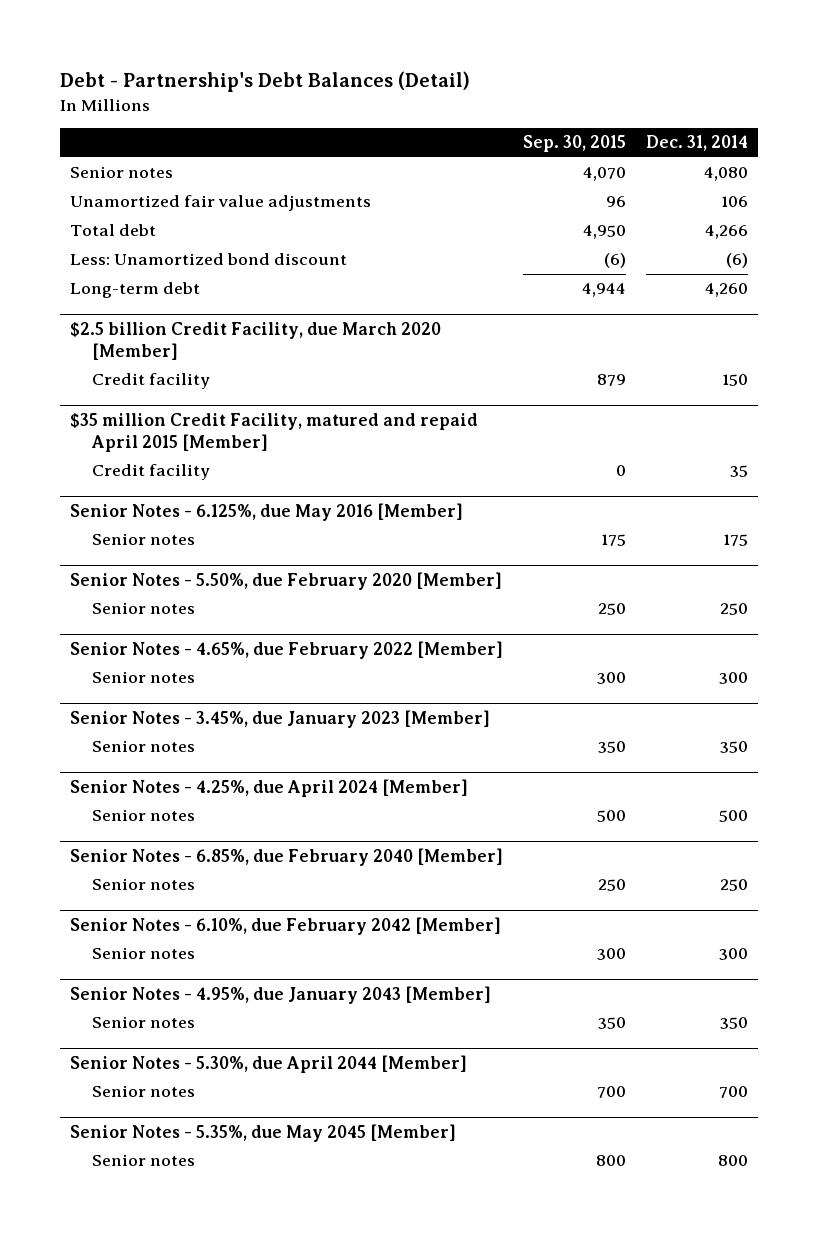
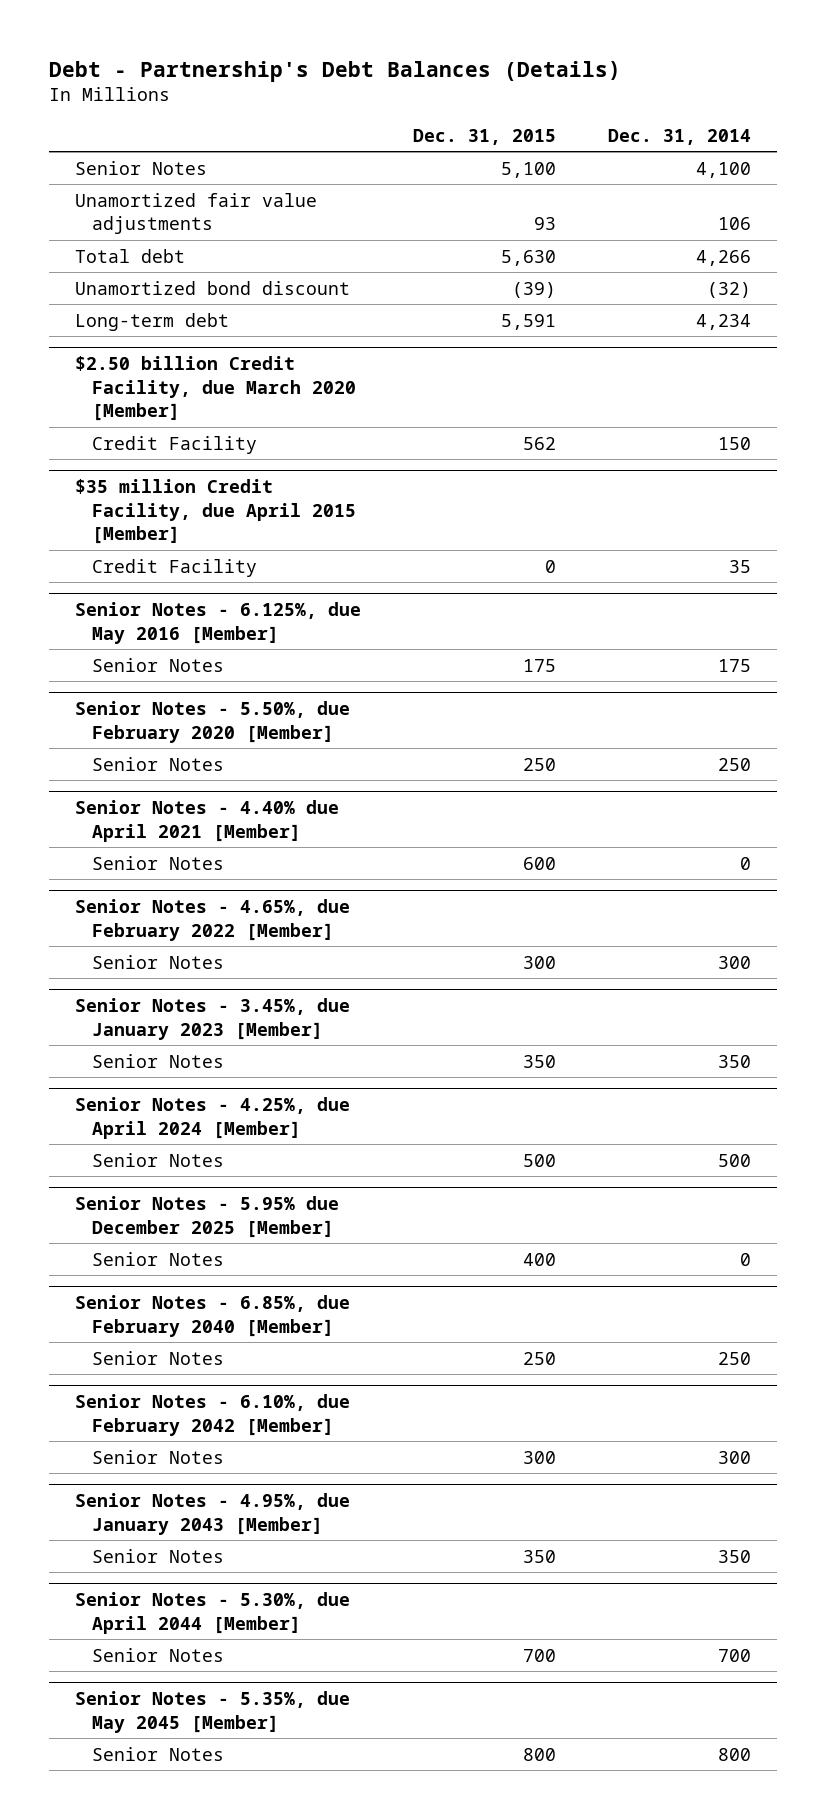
- Debt - Partnership's Debt Balances (Detail)
+ Debt - Partnership's Debt Balances (Details)
- | Sep. 30, 2015 | Dec. 31, 2014
+ | Dec. 31, 2015 | Dec. 31, 2014
- Senior notes | 4,070 | 4,080
+ Senior Notes | 5,100 | 4,100
- Less: Unamortized bond discount | (6) | (6)
- Long-term debt | 4,944 | 4,260
- $2.5 billion Credit Facility, due March 2020 [Member]
- Credit facility | 879 | 150
- $35 million Credit Facility, matured and repaid April 2015 [Member]
- Credit facility | 0 | 35
+ Unamortized bond discount | (39) | (32)
+ Long-term debt | 5,591 | 4,234
+ $2.50 billion Credit Facility, due March 2020 [Member]
+ Credit Facility | 562 | 150
+ $35 million Credit Facility, due April 2015 [Member]
+ Credit Facility | 0 | 35
@ Senior Notes - 6.125%, due May 2016 [Member]
- Senior notes | 175 | 175
+ Senior Notes | 175 | 175
@ Senior Notes - 5.50%, due February 2020 [Member]
- Senior notes | 250 | 250
+ Senior Notes | 250 | 250
+ Senior Notes - 4.40% due April 2021 [Member]
+ Senior Notes | 600 | 0
@ Senior Notes - 4.65%, due February 2022 [Member]
- Senior notes | 300 | 300
+ Senior Notes | 300 | 300
@ Senior Notes - 3.45%, due January 2023 [Member]
- Senior notes | 350 | 350
+ Senior Notes | 350 | 350
@ Senior Notes - 4.25%, due April 2024 [Member]
- Senior notes | 500 | 500
+ Senior Notes | 500 | 500
+ Senior Notes - 5.95% due December 2025 [Member]
+ Senior Notes | 400 | 0
@ Senior Notes - 6.85%, due February 2040 [Member]
- Senior notes | 250 | 250
+ Senior Notes | 250 | 250
@ Senior Notes - 6.10%, due February 2042 [Member]
- Senior notes | 300 | 300
+ Senior Notes | 300 | 300
@ Senior Notes - 4.95%, due January 2043 [Member]
- Senior notes | 350 | 350
+ Senior Notes | 350 | 350
@ Senior Notes - 5.30%, due April 2044 [Member]
- Senior notes | 700 | 700
+ Senior Notes | 700 | 700
@ Senior Notes - 5.35%, due May 2045 [Member]
- Senior notes | 800 | 800
+ Senior Notes | 800 | 800

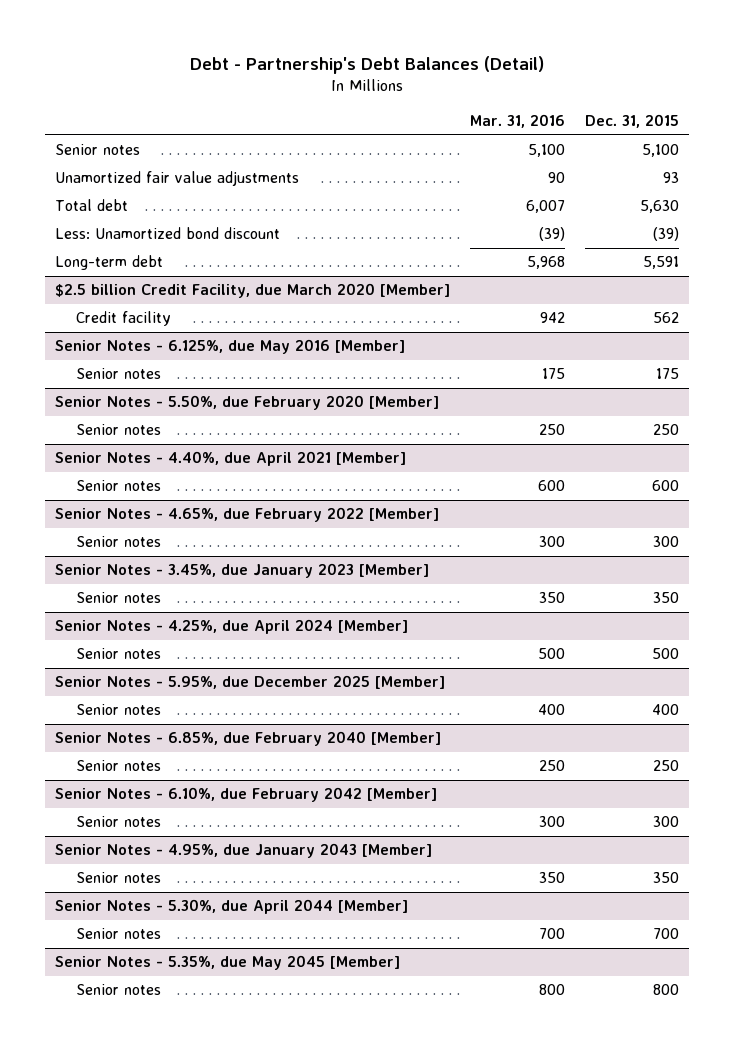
- Debt - Partnership's Debt Balances (Details)
+ Debt - Partnership's Debt Balances (Detail)
- | Dec. 31, 2015 | Dec. 31, 2014
+ | Mar. 31, 2016 | Dec. 31, 2015
- Senior Notes | 5,100 | 4,100
+ Senior notes | 5,100 | 5,100
- Unamortized bond discount | (39) | (32)
+ Less: Unamortized bond discount | (39) | (39)
- $2.50 billion Credit Facility, due March 2020 [Member]
- Credit Facility | 562 | 150
- $35 million Credit Facility, due April 2015 [Member]
- Credit Facility | 0 | 35
+ $2.5 billion Credit Facility, due March 2020 [Member]
+ Credit facility | 942 | 562
@ Senior Notes - 6.125%, due May 2016 [Member]
- Senior Notes | 175 | 175
+ Senior notes | 175 | 175
@ Senior Notes - 5.50%, due February 2020 [Member]
- Senior Notes | 250 | 250
- Senior Notes - 4.40% due April 2021 [Member]
- Senior Notes | 600 | 0
@ Senior Notes - 5.50%, due February 2020 [Member]
+ Senior notes | 250 | 250
+ Senior Notes - 4.40%, due April 2021 [Member]
+ Senior notes | 600 | 600
@ Senior Notes - 4.65%, due February 2022 [Member]
- Senior Notes | 300 | 300
+ Senior notes | 300 | 300
@ Senior Notes - 3.45%, due January 2023 [Member]
- Senior Notes | 350 | 350
+ Senior notes | 350 | 350
@ Senior Notes - 4.25%, due April 2024 [Member]
- Senior Notes | 500 | 500
- Senior Notes - 5.95% due December 2025 [Member]
- Senior Notes | 400 | 0
@ Senior Notes - 4.25%, due April 2024 [Member]
+ Senior notes | 500 | 500
+ Senior Notes - 5.95%, due December 2025 [Member]
+ Senior notes | 400 | 400
@ Senior Notes - 6.85%, due February 2040 [Member]
- Senior Notes | 250 | 250
+ Senior notes | 250 | 250
@ Senior Notes - 6.10%, due February 2042 [Member]
- Senior Notes | 300 | 300
+ Senior notes | 300 | 300
@ Senior Notes - 4.95%, due January 2043 [Member]
- Senior Notes | 350 | 350
+ Senior notes | 350 | 350
@ Senior Notes - 5.30%, due April 2044 [Member]
- Senior Notes | 700 | 700
+ Senior notes | 700 | 700
@ Senior Notes - 5.35%, due May 2045 [Member]
- Senior Notes | 800 | 800
+ Senior notes | 800 | 800

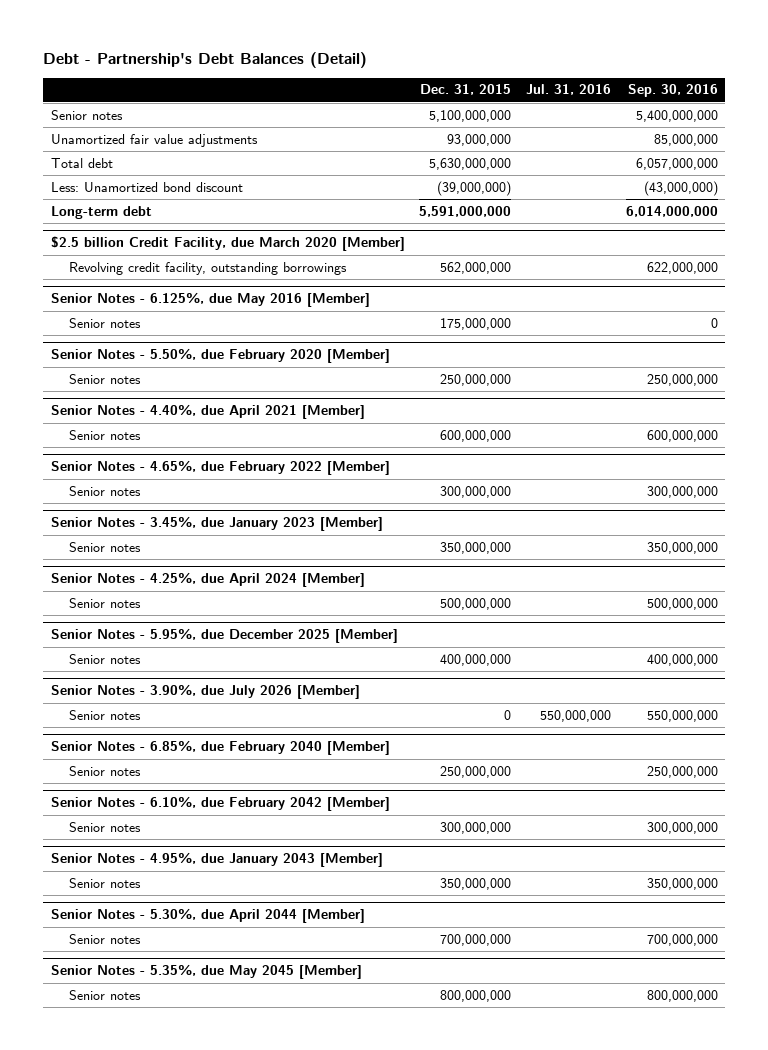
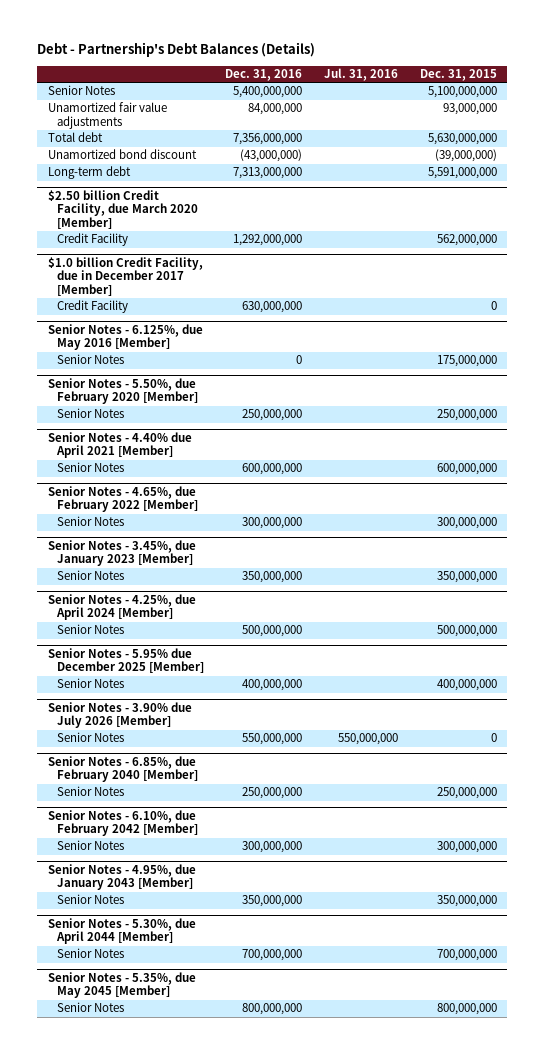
- Debt - Partnership's Debt Balances (Detail)
+ Debt - Partnership's Debt Balances (Details)
- | Dec. 31, 2015 | Jul. 31, 2016 | Sep. 30, 2016
+ | Dec. 31, 2016 | Jul. 31, 2016 | Dec. 31, 2015
- Senior notes | 5,100,000,000 | | 5,400,000,000
+ Senior Notes | 5,400,000,000 | | 5,100,000,000
- Less: Unamortized bond discount | (39,000,000) | | (43,000,000)
+ Unamortized bond discount | (43,000,000) | | (39,000,000)
- $2.5 billion Credit Facility, due March 2020 [Member]
- Revolving credit facility, outstanding borrowings | 562,000,000 | | 622,000,000
+ $2.50 billion Credit Facility, due March 2020 [Member]
+ Credit Facility | 1,292,000,000 | | 562,000,000
+ $1.0 billion Credit Facility, due in December 2017 [Member]
+ Credit Facility | 630,000,000 | | 0
@ Senior Notes - 6.125%, due May 2016 [Member]
- Senior notes | 175,000,000 | | 0
+ Senior Notes | 0 | | 175,000,000
@ Senior Notes - 5.50%, due February 2020 [Member]
- Senior notes | 250,000,000 | | 250,000,000
- Senior Notes - 4.40%, due April 2021 [Member]
- Senior notes | 600,000,000 | | 600,000,000
@ Senior Notes - 5.50%, due February 2020 [Member]
+ Senior Notes | 250,000,000 | | 250,000,000
+ Senior Notes - 4.40% due April 2021 [Member]
+ Senior Notes | 600,000,000 | | 600,000,000
@ Senior Notes - 4.65%, due February 2022 [Member]
- Senior notes | 300,000,000 | | 300,000,000
+ Senior Notes | 300,000,000 | | 300,000,000
@ Senior Notes - 3.45%, due January 2023 [Member]
- Senior notes | 350,000,000 | | 350,000,000
+ Senior Notes | 350,000,000 | | 350,000,000
@ Senior Notes - 4.25%, due April 2024 [Member]
- Senior notes | 500,000,000 | | 500,000,000
- Senior Notes - 5.95%, due December 2025 [Member]
- Senior notes | 400,000,000 | | 400,000,000
- Senior Notes - 3.90%, due July 2026 [Member]
- Senior notes | 0 | 550,000,000 | 550,000,000
@ Senior Notes - 4.25%, due April 2024 [Member]
+ Senior Notes | 500,000,000 | | 500,000,000
+ Senior Notes - 5.95% due December 2025 [Member]
+ Senior Notes | 400,000,000 | | 400,000,000
+ Senior Notes - 3.90% due July 2026 [Member]
+ Senior Notes | 550,000,000 | 550,000,000 | 0
@ Senior Notes - 6.85%, due February 2040 [Member]
- Senior notes | 250,000,000 | | 250,000,000
+ Senior Notes | 250,000,000 | | 250,000,000
@ Senior Notes - 6.10%, due February 2042 [Member]
- Senior notes | 300,000,000 | | 300,000,000
+ Senior Notes | 300,000,000 | | 300,000,000
@ Senior Notes - 4.95%, due January 2043 [Member]
- Senior notes | 350,000,000 | | 350,000,000
+ Senior Notes | 350,000,000 | | 350,000,000
@ Senior Notes - 5.30%, due April 2044 [Member]
- Senior notes | 700,000,000 | | 700,000,000
+ Senior Notes | 700,000,000 | | 700,000,000
@ Senior Notes - 5.35%, due May 2045 [Member]
- Senior notes | 800,000,000 | | 800,000,000
+ Senior Notes | 800,000,000 | | 800,000,000

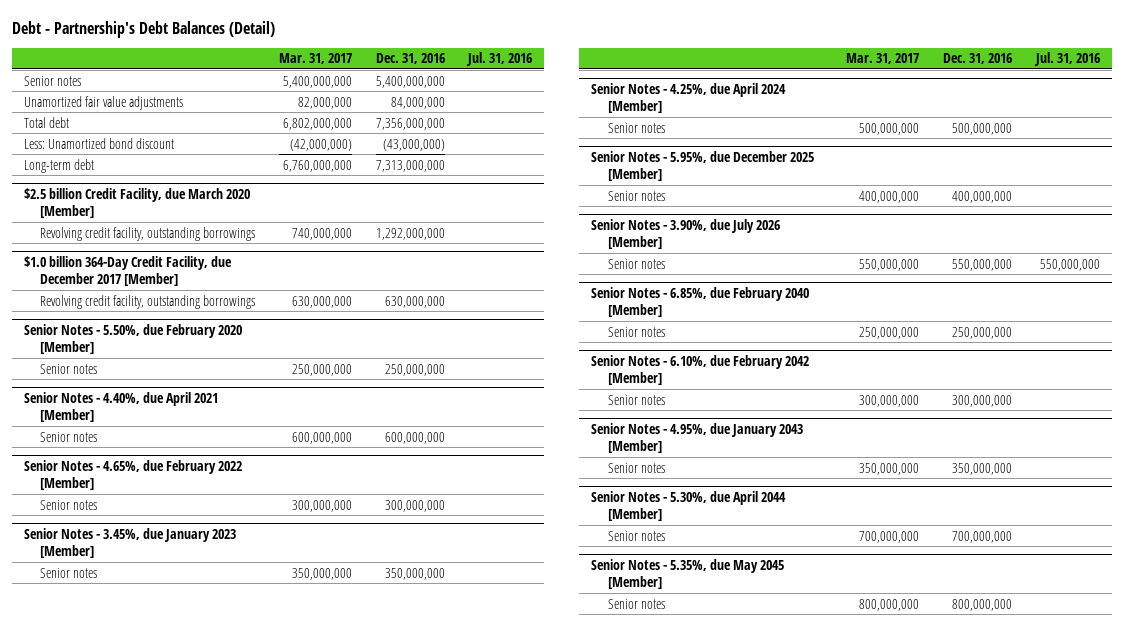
- Debt - Partnership's Debt Balances (Details)
+ Debt - Partnership's Debt Balances (Detail)
- | Dec. 31, 2016 | Jul. 31, 2016 | Dec. 31, 2015
+ | Mar. 31, 2017 | Dec. 31, 2016 | Jul. 31, 2016
- Senior Notes | 5,400,000,000 | | 5,100,000,000
+ Senior notes | 5,400,000,000 | 5,400,000,000 |
- Unamortized bond discount | (43,000,000) | | (39,000,000)
+ Less: Unamortized bond discount | (42,000,000) | (43,000,000) |
- $2.50 billion Credit Facility, due March 2020 [Member]
- Credit Facility | 1,292,000,000 | | 562,000,000
- $1.0 billion Credit Facility, due in December 2017 [Member]
- Credit Facility | 630,000,000 | | 0
- Senior Notes - 6.125%, due May 2016 [Member]
- Senior Notes | 0 | | 175,000,000
+ $2.5 billion Credit Facility, due March 2020 [Member]
+ Revolving credit facility, outstanding borrowings | 740,000,000 | 1,292,000,000 |
+ $1.0 billion 364-Day Credit Facility, due December 2017 [Member]
+ Revolving credit facility, outstanding borrowings | 630,000,000 | 630,000,000 |
@ Senior Notes - 5.50%, due February 2020 [Member]
- Senior Notes | 250,000,000 | | 250,000,000
- Senior Notes - 4.40% due April 2021 [Member]
- Senior Notes | 600,000,000 | | 600,000,000
@ Senior Notes - 5.50%, due February 2020 [Member]
+ Senior notes | 250,000,000 | 250,000,000 |
+ Senior Notes - 4.40%, due April 2021 [Member]
+ Senior notes | 600,000,000 | 600,000,000 |
@ Senior Notes - 4.65%, due February 2022 [Member]
- Senior Notes | 300,000,000 | | 300,000,000
+ Senior notes | 300,000,000 | 300,000,000 |
@ Senior Notes - 3.45%, due January 2023 [Member]
- Senior Notes | 350,000,000 | | 350,000,000
+ Senior notes | 350,000,000 | 350,000,000 |
@ Senior Notes - 4.25%, due April 2024 [Member]
- Senior Notes | 500,000,000 | | 500,000,000
- Senior Notes - 5.95% due December 2025 [Member]
- Senior Notes | 400,000,000 | | 400,000,000
- Senior Notes - 3.90% due July 2026 [Member]
- Senior Notes | 550,000,000 | 550,000,000 | 0
@ Senior Notes - 4.25%, due April 2024 [Member]
+ Senior notes | 500,000,000 | 500,000,000 |
+ Senior Notes - 5.95%, due December 2025 [Member]
+ Senior notes | 400,000,000 | 400,000,000 |
+ Senior Notes - 3.90%, due July 2026 [Member]
+ Senior notes | 550,000,000 | 550,000,000 | 550,000,000
@ Senior Notes - 6.85%, due February 2040 [Member]
- Senior Notes | 250,000,000 | | 250,000,000
+ Senior notes | 250,000,000 | 250,000,000 |
@ Senior Notes - 6.10%, due February 2042 [Member]
- Senior Notes | 300,000,000 | | 300,000,000
+ Senior notes | 300,000,000 | 300,000,000 |
@ Senior Notes - 4.95%, due January 2043 [Member]
- Senior Notes | 350,000,000 | | 350,000,000
+ Senior notes | 350,000,000 | 350,000,000 |
@ Senior Notes - 5.30%, due April 2044 [Member]
- Senior Notes | 700,000,000 | | 700,000,000
+ Senior notes | 700,000,000 | 700,000,000 |
@ Senior Notes - 5.35%, due May 2045 [Member]
- Senior Notes | 800,000,000 | | 800,000,000
+ Senior notes | 800,000,000 | 800,000,000 |

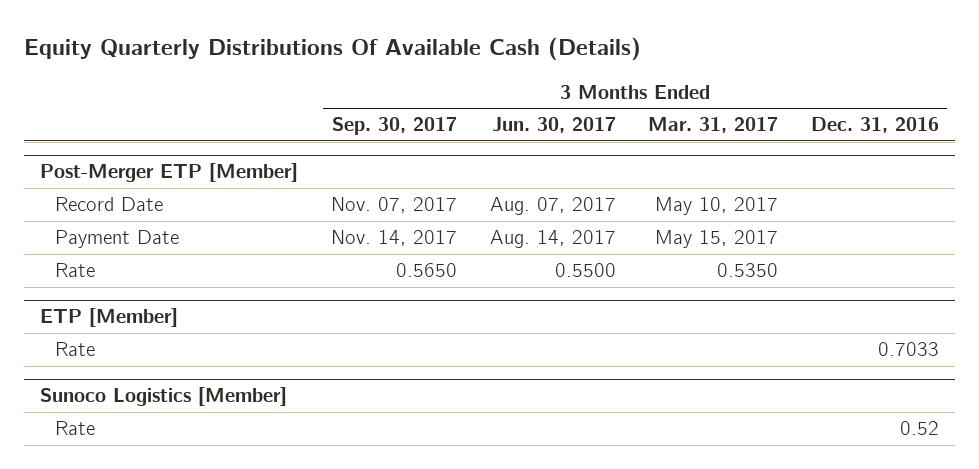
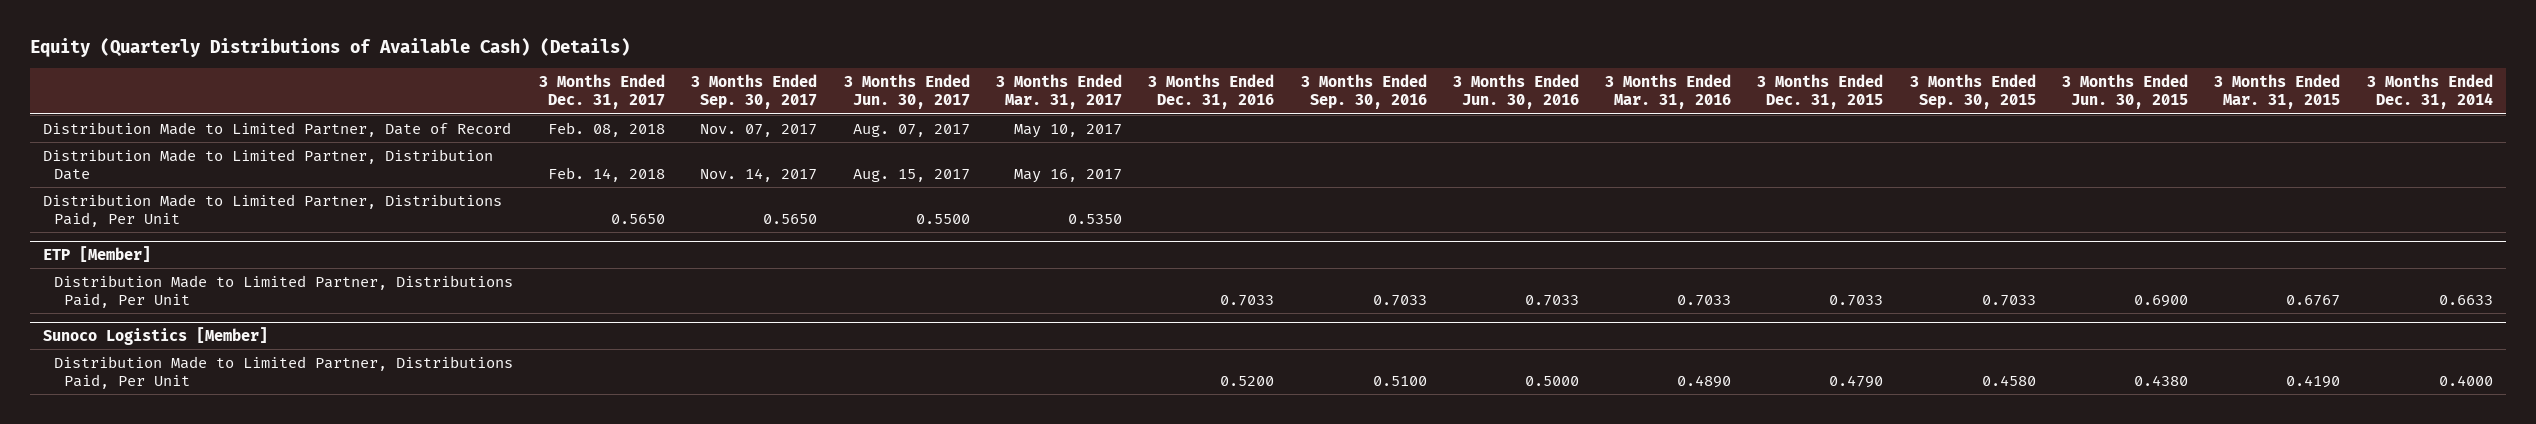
- Equity Quarterly Distributions Of Available Cash (Details)
+ Equity (Quarterly Distributions of Available Cash) (Details)
- | 3 Months Ended Sep. 30, 2017 | 3 Months Ended Jun. 30, 2017 | 3 Months Ended Mar. 31, 2017 | 3 Months Ended Dec. 31, 2016
+ | 3 Months Ended Dec. 31, 2017 | 3 Months Ended Sep. 30, 2017 | 3 Months Ended Jun. 30, 2017 | 3 Months Ended Mar. 31, 2017 | 3 Months Ended Dec. 31, 2016 | 3 Months Ended Sep. 30, 2016 | 3 Months Ended Jun. 30, 2016 | 3 Months Ended Mar. 31, 2016 | 3 Months Ended Dec. 31, 2015 | 3 Months Ended Sep. 30, 2015 | 3 Months Ended Jun. 30, 2015 | 3 Months Ended Mar. 31, 2015 | 3 Months Ended Dec. 31, 2014
- Post-Merger ETP [Member]
- Record Date | Nov. 07, 2017 | Aug. 07, 2017 | May 10, 2017 |
- Payment Date | Nov. 14, 2017 | Aug. 14, 2017 | May 15, 2017 |
- Rate | 0.5650 | 0.5500 | 0.5350 |
+ Distribution Made to Limited Partner, Date of Record | Feb. 08, 2018 | Nov. 07, 2017 | Aug. 07, 2017 | May 10, 2017 | | | | | | | | |
+ Distribution Made to Limited Partner, Distribution Date | Feb. 14, 2018 | Nov. 14, 2017 | Aug. 15, 2017 | May 16, 2017 | | | | | | | | |
+ Distribution Made to Limited Partner, Distributions Paid, Per Unit | 0.5650 | 0.5650 | 0.5500 | 0.5350 | | | | | | | | |
@ ETP [Member]
- Rate | | | | 0.7033
+ Distribution Made to Limited Partner, Distributions Paid, Per Unit | | | | | 0.7033 | 0.7033 | 0.7033 | 0.7033 | 0.7033 | 0.7033 | 0.6900 | 0.6767 | 0.6633
@ Sunoco Logistics [Member]
- Rate | | | | 0.52
+ Distribution Made to Limited Partner, Distributions Paid, Per Unit | | | | | 0.5200 | 0.5100 | 0.5000 | 0.4890 | 0.4790 | 0.4580 | 0.4380 | 0.4190 | 0.4000

